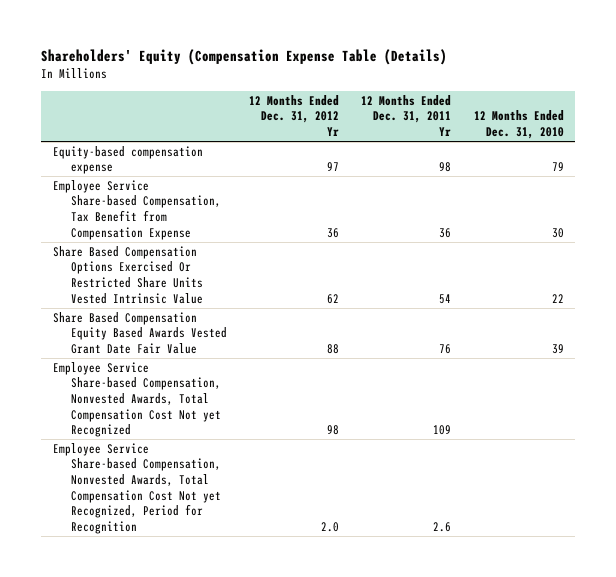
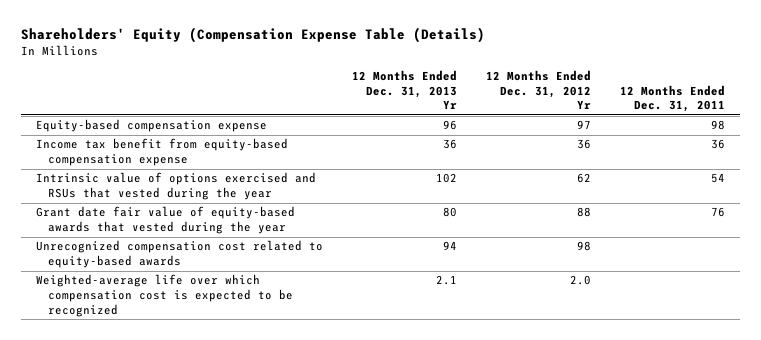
- | 12 Months Ended Dec. 31, 2012 Yr | 12 Months Ended Dec. 31, 2011 Yr | 12 Months Ended Dec. 31, 2010
+ | 12 Months Ended Dec. 31, 2013 Yr | 12 Months Ended Dec. 31, 2012 Yr | 12 Months Ended Dec. 31, 2011
- Employee Service Share-based Compensation, Tax Benefit from Compensation Expense | 36 | 36 | 30
- Share Based Compensation Options Exercised Or Restricted Share Units Vested Intrinsic Value | 62 | 54 | 22
- Share Based Compensation Equity Based Awards Vested Grant Date Fair Value | 88 | 76 | 39
- Employee Service Share-based Compensation, Nonvested Awards, Total Compensation Cost Not yet Recognized | 98 | 109 |
- Employee Service Share-based Compensation, Nonvested Awards, Total Compensation Cost Not yet Recognized, Period for Recognition | 2.0 | 2.6 |
+ Income tax benefit from equity-based compensation expense | 36 | 36 | 36
+ Intrinsic value of options exercised and RSUs that vested during the year | 102 | 62 | 54
+ Grant date fair value of equity-based awards that vested during the year | 80 | 88 | 76
+ Unrecognized compensation cost related to equity-based awards | 94 | 98 |
+ Weighted-average life over which compensation cost is expected to be recognized | 2.1 | 2.0 |

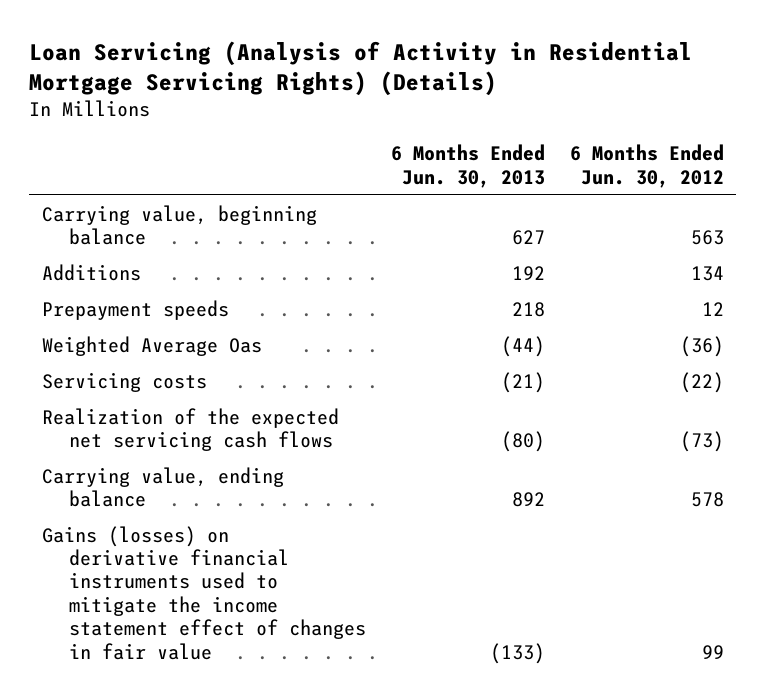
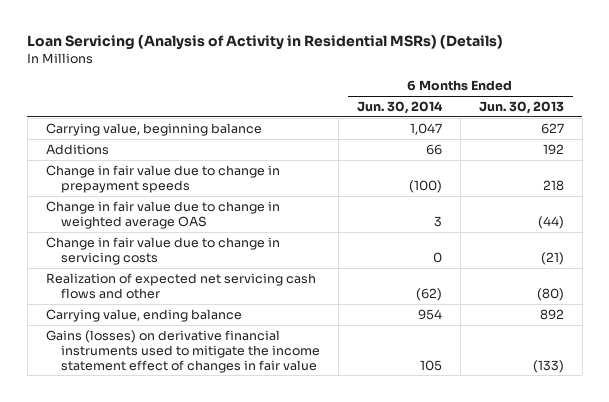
- Loan Servicing (Analysis of Activity in Residential Mortgage Servicing Rights) (Details)
+ Loan Servicing (Analysis of Activity in Residential MSRs) (Details)
- | 6 Months Ended Jun. 30, 2013 | 6 Months Ended Jun. 30, 2012
+ | 6 Months Ended Jun. 30, 2014 | 6 Months Ended Jun. 30, 2013
- Prepayment speeds | 218 | 12
- Weighted Average Oas | (44) | (36)
- Servicing costs | (21) | (22)
- Realization of the expected net servicing cash flows | (80) | (73)
+ Change in fair value due to change in prepayment speeds | (100) | 218
+ Change in fair value due to change in weighted average OAS | 3 | (44)
+ Change in fair value due to change in servicing costs | 0 | (21)
+ Realization of expected net servicing cash flows and other | (62) | (80)

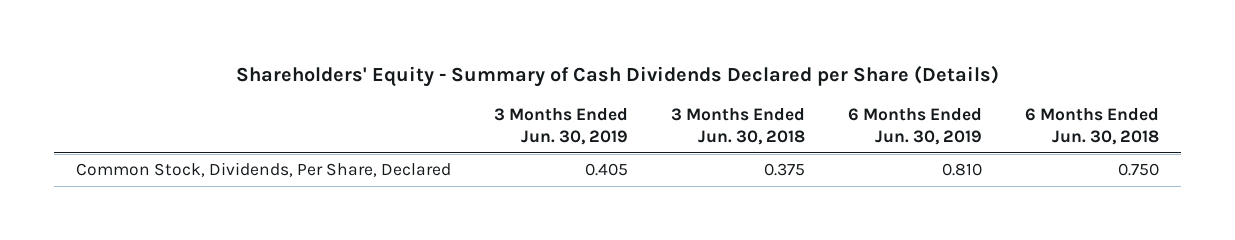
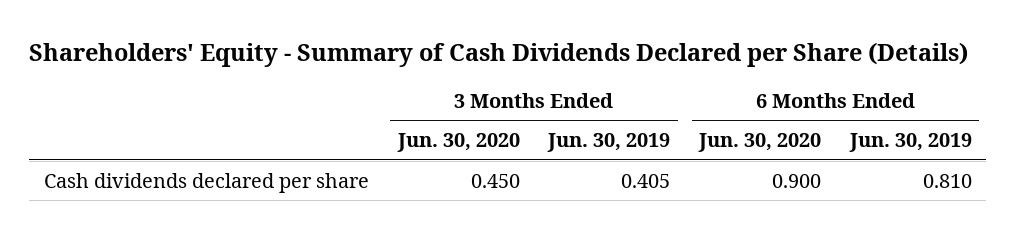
- | 3 Months Ended Jun. 30, 2019 | 3 Months Ended Jun. 30, 2018 | 6 Months Ended Jun. 30, 2019 | 6 Months Ended Jun. 30, 2018
+ | 3 Months Ended Jun. 30, 2020 | 3 Months Ended Jun. 30, 2019 | 6 Months Ended Jun. 30, 2020 | 6 Months Ended Jun. 30, 2019
- Common Stock, Dividends, Per Share, Declared | 0.405 | 0.375 | 0.810 | 0.750
+ Cash dividends declared per share | 0.450 | 0.405 | 0.900 | 0.810

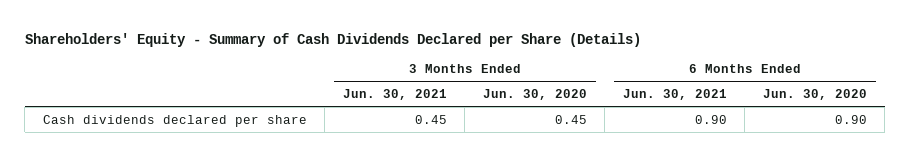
- | 3 Months Ended Jun. 30, 2020 | 3 Months Ended Jun. 30, 2019 | 6 Months Ended Jun. 30, 2020 | 6 Months Ended Jun. 30, 2019
+ | 3 Months Ended Jun. 30, 2021 | 3 Months Ended Jun. 30, 2020 | 6 Months Ended Jun. 30, 2021 | 6 Months Ended Jun. 30, 2020
- Cash dividends declared per share | 0.450 | 0.405 | 0.900 | 0.810
+ Cash dividends declared per share | 0.45 | 0.45 | 0.90 | 0.90

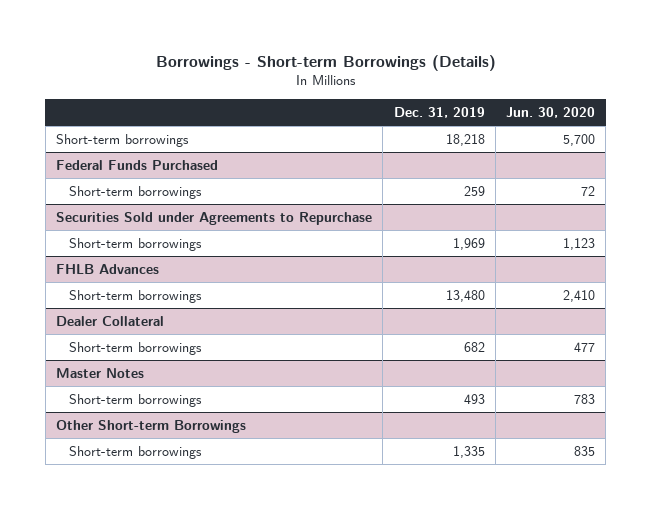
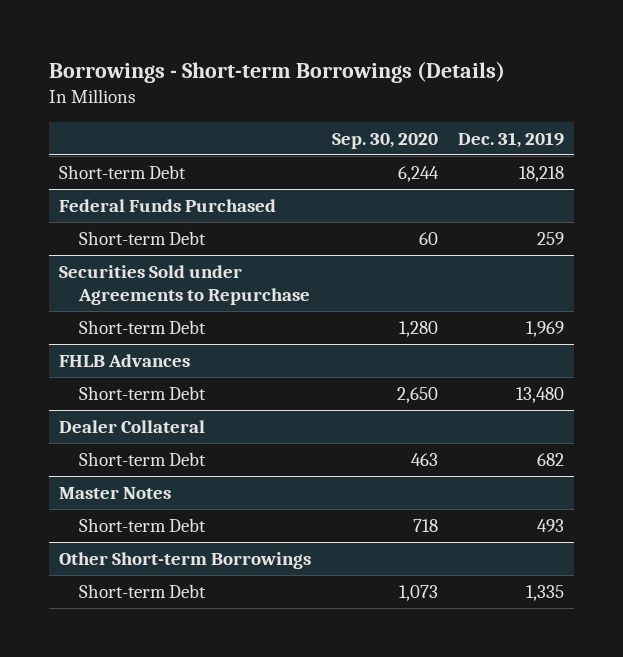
- | Dec. 31, 2019 | Jun. 30, 2020
+ | Sep. 30, 2020 | Dec. 31, 2019
- Short-term borrowings | 18,218 | 5,700
+ Short-term Debt | 6,244 | 18,218
@ Federal Funds Purchased
- Short-term borrowings | 259 | 72
+ Short-term Debt | 60 | 259
@ Securities Sold under Agreements to Repurchase
- Short-term borrowings | 1,969 | 1,123
+ Short-term Debt | 1,280 | 1,969
@ FHLB Advances
- Short-term borrowings | 13,480 | 2,410
+ Short-term Debt | 2,650 | 13,480
@ Dealer Collateral
- Short-term borrowings | 682 | 477
+ Short-term Debt | 463 | 682
@ Master Notes
- Short-term borrowings | 493 | 783
+ Short-term Debt | 718 | 493
@ Other Short-term Borrowings
- Short-term borrowings | 1,335 | 835
+ Short-term Debt | 1,073 | 1,335

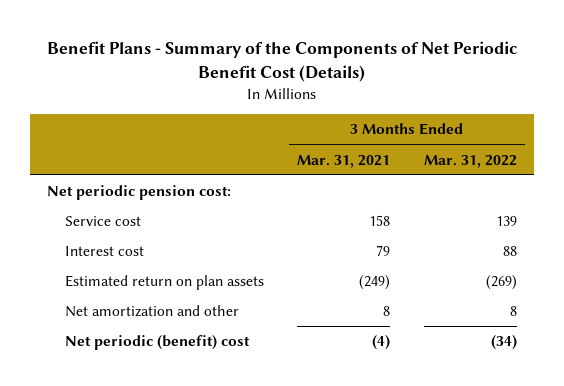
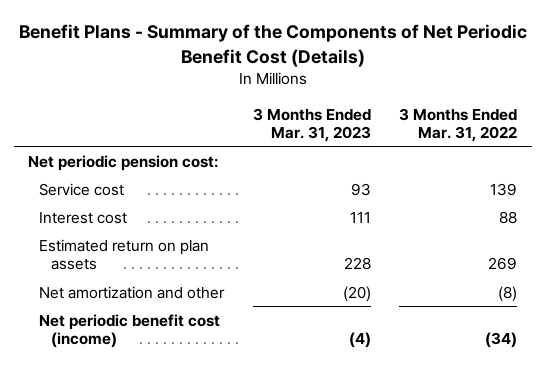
- | 3 Months Ended Mar. 31, 2021 | 3 Months Ended Mar. 31, 2022
+ | 3 Months Ended Mar. 31, 2023 | 3 Months Ended Mar. 31, 2022
- Estimated return on plan assets | (249) | (269)
- Net amortization and other | 8 | 8
- Net periodic (benefit) cost | (4) | (34)
+ Estimated return on plan assets | 228 | 269
+ Net amortization and other | (20) | (8)
+ Net periodic benefit cost (income) | (4) | (34)

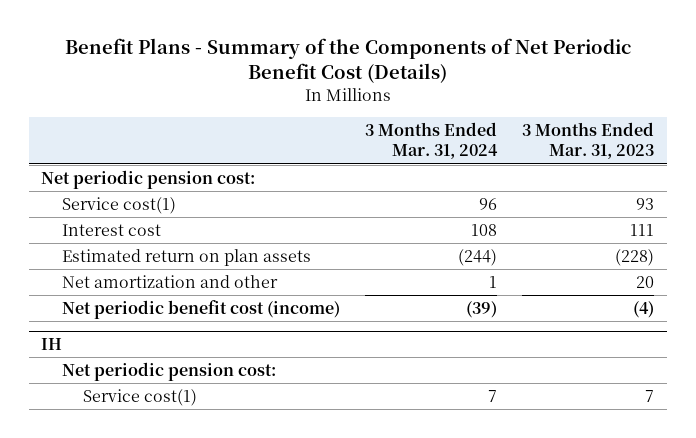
- | 3 Months Ended Mar. 31, 2023 | 3 Months Ended Mar. 31, 2022
+ | 3 Months Ended Mar. 31, 2024 | 3 Months Ended Mar. 31, 2023
- Service cost | 93 | 139
+ Service cost(1) | 96 | 93
- Estimated return on plan assets | 228 | 269
- Net amortization and other | (20) | (8)
+ Estimated return on plan assets | (244) | (228)
+ Net amortization and other | 1 | 20
+ IH
+ Net periodic pension cost:
+ Service cost(1) | 7 | 7

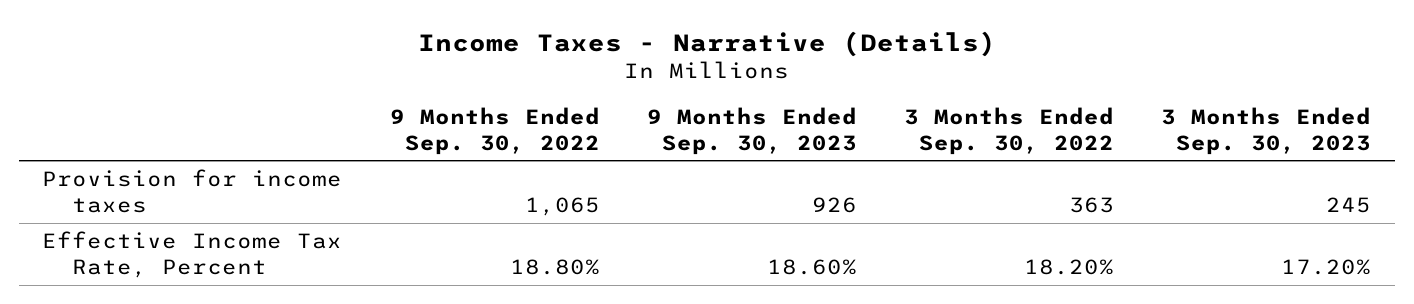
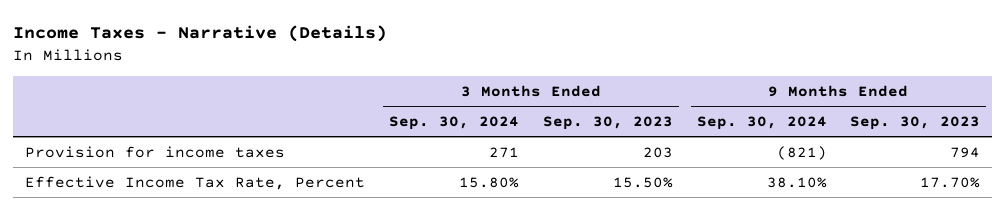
- | 9 Months Ended Sep. 30, 2022 | 9 Months Ended Sep. 30, 2023 | 3 Months Ended Sep. 30, 2022 | 3 Months Ended Sep. 30, 2023
+ | 3 Months Ended Sep. 30, 2024 | 3 Months Ended Sep. 30, 2023 | 9 Months Ended Sep. 30, 2024 | 9 Months Ended Sep. 30, 2023
- Provision for income taxes | 1,065 | 926 | 363 | 245
- Effective Income Tax Rate, Percent | 18.80% | 18.60% | 18.20% | 17.20%
+ Provision for income taxes | 271 | 203 | (821) | 794
+ Effective Income Tax Rate, Percent | 15.80% | 15.50% | 38.10% | 17.70%

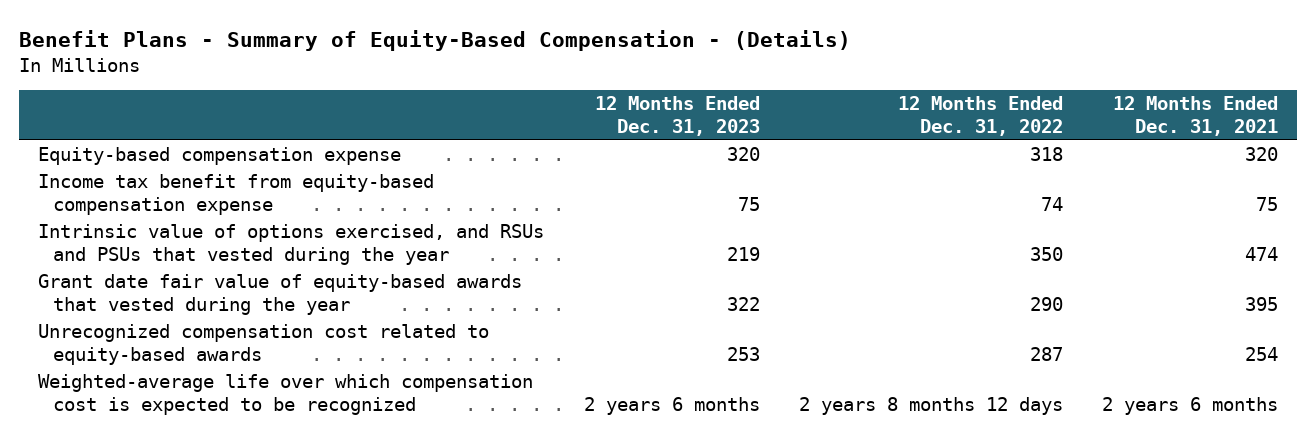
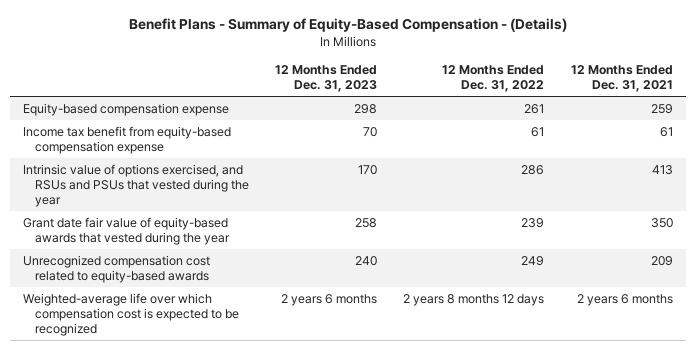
- Equity-based compensation expense | 320 | 318 | 320
- Income tax benefit from equity-based compensation expense | 75 | 74 | 75
- Intrinsic value of options exercised, and RSUs and PSUs that vested during the year | 219 | 350 | 474
- Grant date fair value of equity-based awards that vested during the year | 322 | 290 | 395
- Unrecognized compensation cost related to equity-based awards | 253 | 287 | 254
+ Equity-based compensation expense | 298 | 261 | 259
+ Income tax benefit from equity-based compensation expense | 70 | 61 | 61
+ Intrinsic value of options exercised, and RSUs and PSUs that vested during the year | 170 | 286 | 413
+ Grant date fair value of equity-based awards that vested during the year | 258 | 239 | 350
+ Unrecognized compensation cost related to equity-based awards | 240 | 249 | 209

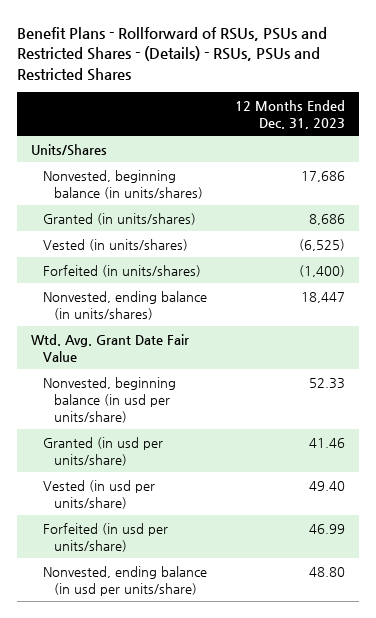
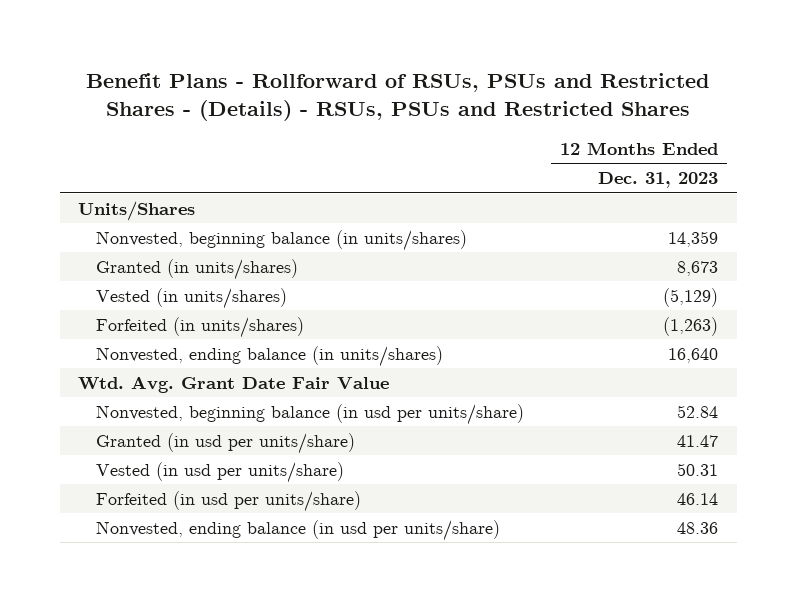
- Nonvested, beginning balance (in units/shares) | 17,686
- Granted (in units/shares) | 8,686
- Vested (in units/shares) | (6,525)
- Forfeited (in units/shares) | (1,400)
- Nonvested, ending balance (in units/shares) | 18,447
+ Nonvested, beginning balance (in units/shares) | 14,359
+ Granted (in units/shares) | 8,673
+ Vested (in units/shares) | (5,129)
+ Forfeited (in units/shares) | (1,263)
+ Nonvested, ending balance (in units/shares) | 16,640
- Nonvested, beginning balance (in usd per units/share) | 52.33
- Granted (in usd per units/share) | 41.46
- Vested (in usd per units/share) | 49.40
- Forfeited (in usd per units/share) | 46.99
- Nonvested, ending balance (in usd per units/share) | 48.80
+ Nonvested, beginning balance (in usd per units/share) | 52.84
+ Granted (in usd per units/share) | 41.47
+ Vested (in usd per units/share) | 50.31
+ Forfeited (in usd per units/share) | 46.14
+ Nonvested, ending balance (in usd per units/share) | 48.36

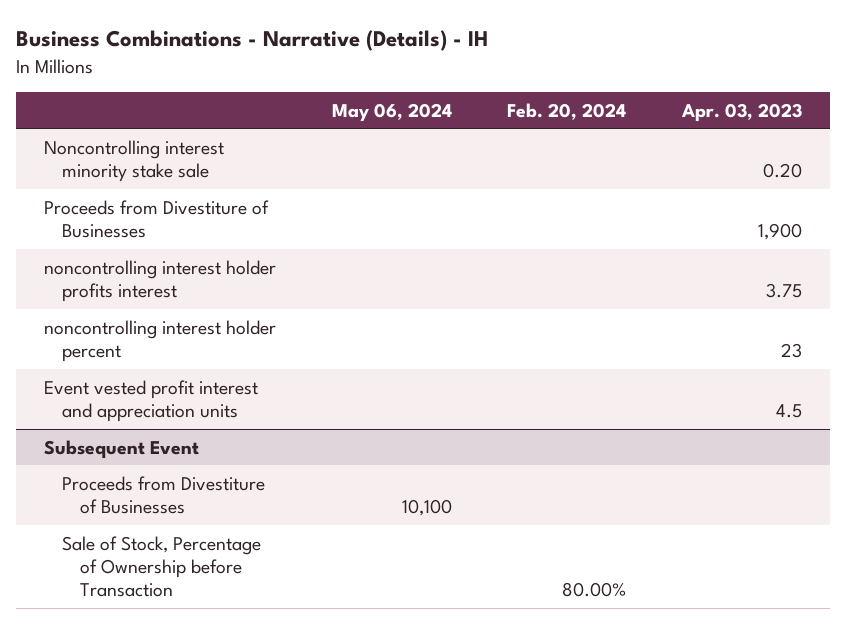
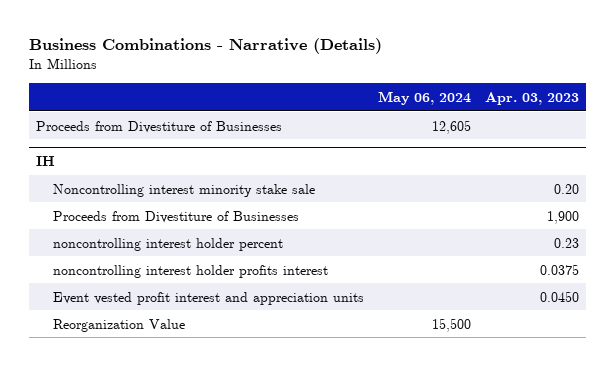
- Business Combinations - Narrative (Details) - IH
+ Business Combinations - Narrative (Details)
- | May 06, 2024 | Feb. 20, 2024 | Apr. 03, 2023
+ | May 06, 2024 | Apr. 03, 2023
+ Proceeds from Divestiture of Businesses | 12,605 |
+ IH
- noncontrolling interest holder profits interest | | | 3.75
- noncontrolling interest holder percent | | | 23
- Event vested profit interest and appreciation units | | | 4.5
- Subsequent Event
- Proceeds from Divestiture of Businesses | 10,100 | |
- Sale of Stock, Percentage of Ownership before Transaction | | 80.00% |
+ noncontrolling interest holder percent | | 0.23
+ noncontrolling interest holder profits interest | | 0.0375
+ Event vested profit interest and appreciation units | | 0.0450
+ Reorganization Value | 15,500 |

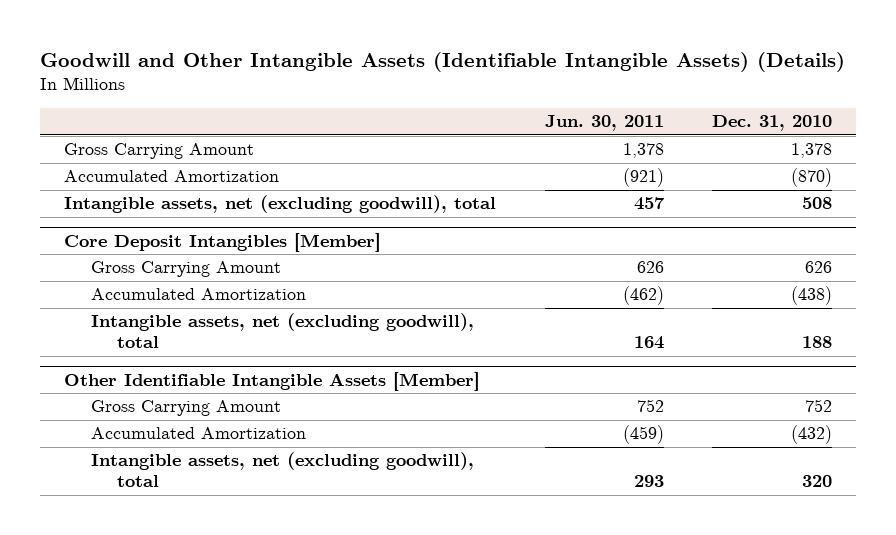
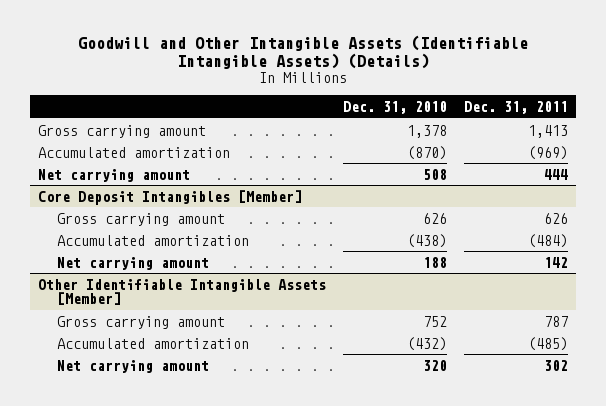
- | Jun. 30, 2011 | Dec. 31, 2010
+ | Dec. 31, 2010 | Dec. 31, 2011
- Gross Carrying Amount | 1,378 | 1,378
- Accumulated Amortization | (921) | (870)
- Intangible assets, net (excluding goodwill), total | 457 | 508
+ Gross carrying amount | 1,378 | 1,413
+ Accumulated amortization | (870) | (969)
+ Net carrying amount | 508 | 444
@ Core Deposit Intangibles [Member]
- Gross Carrying Amount | 626 | 626
- Accumulated Amortization | (462) | (438)
- Intangible assets, net (excluding goodwill), total | 164 | 188
+ Gross carrying amount | 626 | 626
+ Accumulated amortization | (438) | (484)
+ Net carrying amount | 188 | 142
@ Other Identifiable Intangible Assets [Member]
- Gross Carrying Amount | 752 | 752
- Accumulated Amortization | (459) | (432)
- Intangible assets, net (excluding goodwill), total | 293 | 320
+ Gross carrying amount | 752 | 787
+ Accumulated amortization | (432) | (485)
+ Net carrying amount | 320 | 302

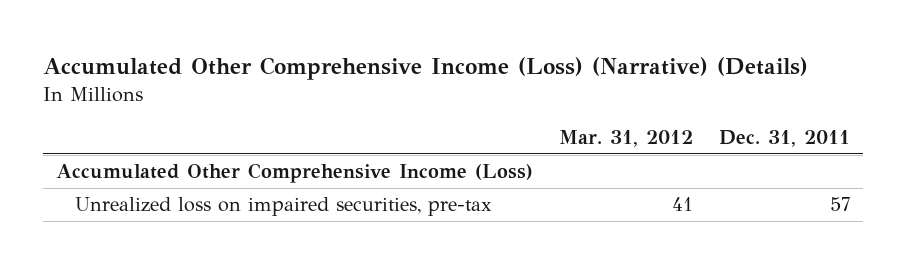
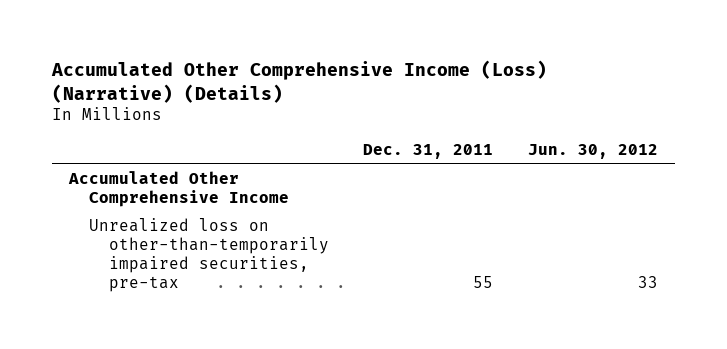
- | Mar. 31, 2012 | Dec. 31, 2011
+ | Dec. 31, 2011 | Jun. 30, 2012
- Accumulated Other Comprehensive Income (Loss)
- Unrealized loss on impaired securities, pre-tax | 41 | 57
+ Accumulated Other Comprehensive Income
+ Unrealized loss on other-than-temporarily impaired securities, pre-tax | 55 | 33

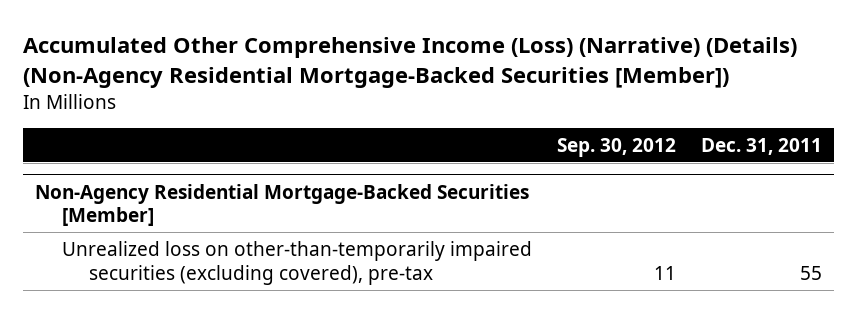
- Accumulated Other Comprehensive Income (Loss) (Narrative) (Details)
+ Accumulated Other Comprehensive Income (Loss) (Narrative) (Details) (Non-Agency Residential Mortgage-Backed Securities [Member])
- | Dec. 31, 2011 | Jun. 30, 2012
+ | Sep. 30, 2012 | Dec. 31, 2011
- Accumulated Other Comprehensive Income
- Unrealized loss on other-than-temporarily impaired securities, pre-tax | 55 | 33
+ Non-Agency Residential Mortgage-Backed Securities [Member]
+ Unrealized loss on other-than-temporarily impaired securities (excluding covered), pre-tax | 11 | 55

